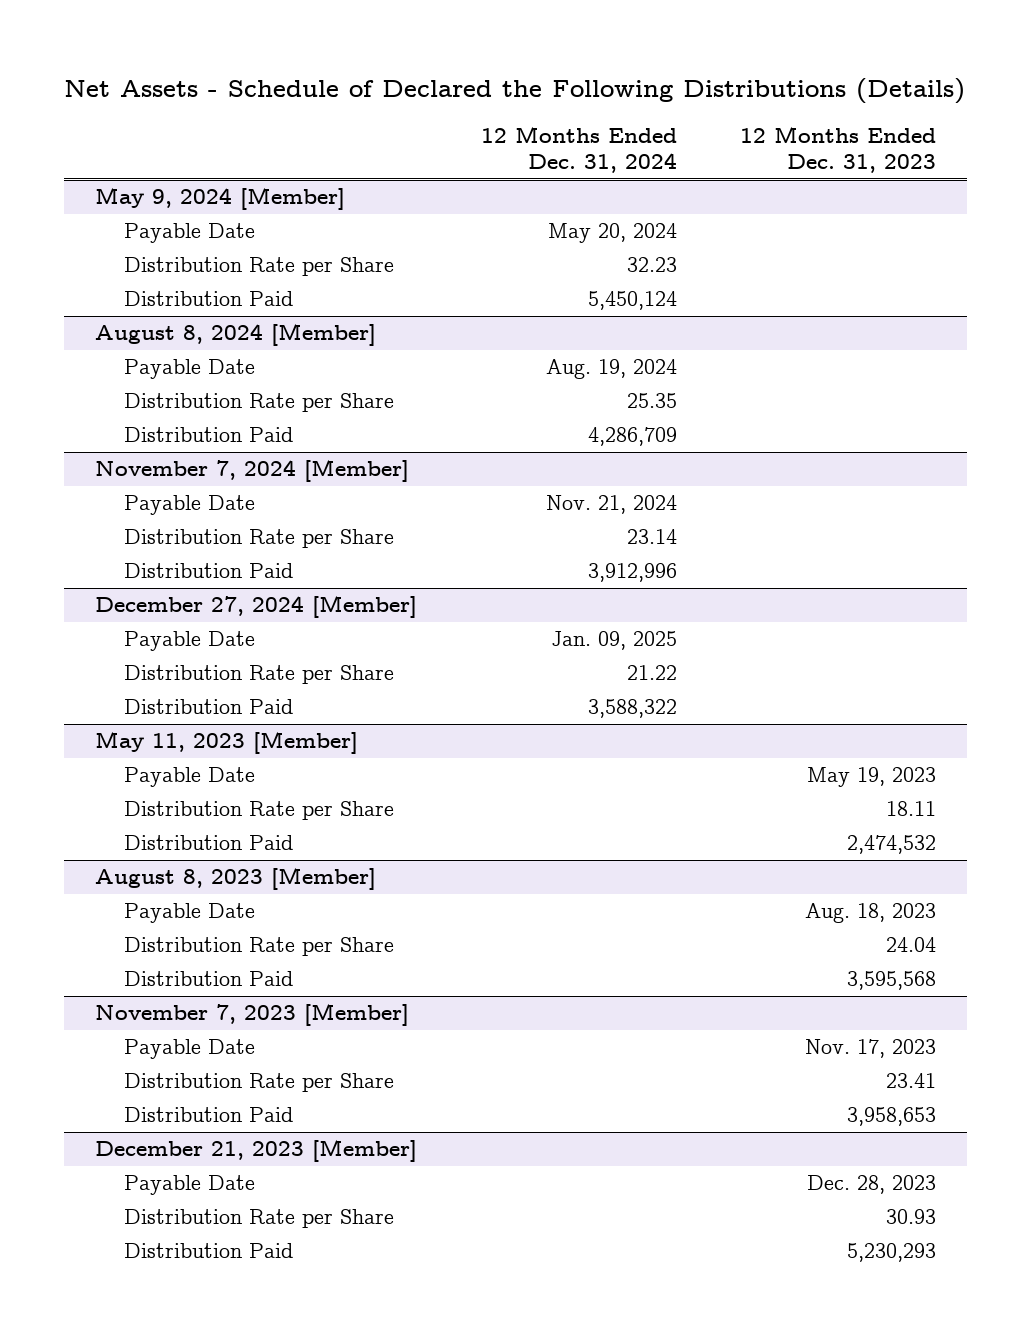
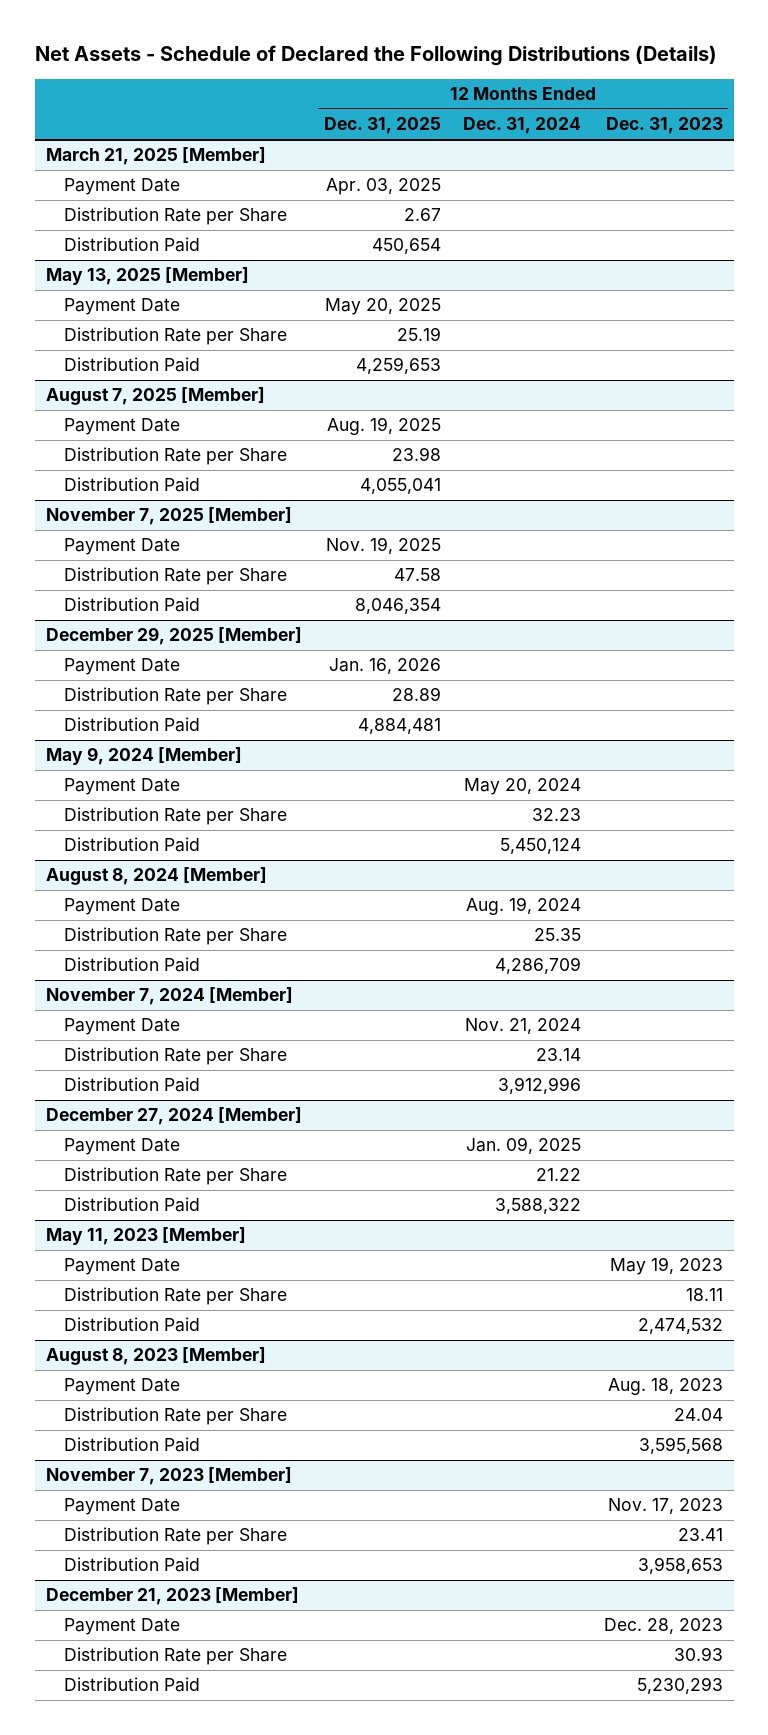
- | 12 Months Ended Dec. 31, 2024 | 12 Months Ended Dec. 31, 2023
+ | 12 Months Ended Dec. 31, 2025 | 12 Months Ended Dec. 31, 2024 | 12 Months Ended Dec. 31, 2023
+ March 21, 2025 [Member]
+ Payment Date | Apr. 03, 2025 | |
+ Distribution Rate per Share | 2.67 | |
+ Distribution Paid | 450,654 | |
+ May 13, 2025 [Member]
+ Payment Date | May 20, 2025 | |
+ Distribution Rate per Share | 25.19 | |
+ Distribution Paid | 4,259,653 | |
+ August 7, 2025 [Member]
+ Payment Date | Aug. 19, 2025 | |
+ Distribution Rate per Share | 23.98 | |
+ Distribution Paid | 4,055,041 | |
+ November 7, 2025 [Member]
+ Payment Date | Nov. 19, 2025 | |
+ Distribution Rate per Share | 47.58 | |
+ Distribution Paid | 8,046,354 | |
+ December 29, 2025 [Member]
+ Payment Date | Jan. 16, 2026 | |
+ Distribution Rate per Share | 28.89 | |
+ Distribution Paid | 4,884,481 | |
@ May 9, 2024 [Member]
- Payable Date | May 20, 2024 |
+ Payment Date | | May 20, 2024 |
@ August 8, 2024 [Member]
- Payable Date | Aug. 19, 2024 |
+ Payment Date | | Aug. 19, 2024 |
@ November 7, 2024 [Member]
- Payable Date | Nov. 21, 2024 |
+ Payment Date | | Nov. 21, 2024 |
@ December 27, 2024 [Member]
- Payable Date | Jan. 09, 2025 |
+ Payment Date | | Jan. 09, 2025 |
@ May 11, 2023 [Member]
- Payable Date | | May 19, 2023
+ Payment Date | | | May 19, 2023
@ August 8, 2023 [Member]
- Payable Date | | Aug. 18, 2023
+ Payment Date | | | Aug. 18, 2023
@ November 7, 2023 [Member]
- Payable Date | | Nov. 17, 2023
+ Payment Date | | | Nov. 17, 2023
@ December 21, 2023 [Member]
- Payable Date | | Dec. 28, 2023
+ Payment Date | | | Dec. 28, 2023

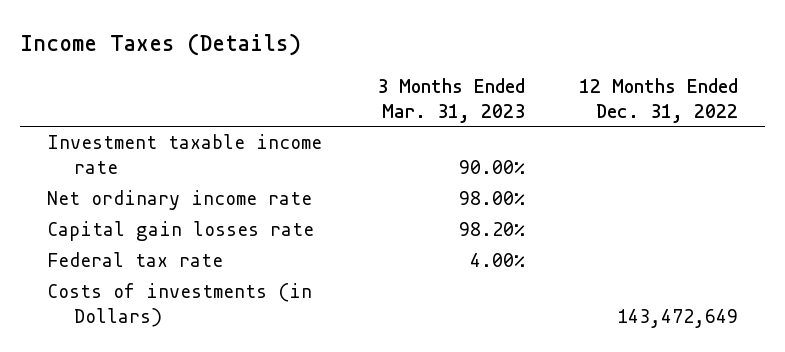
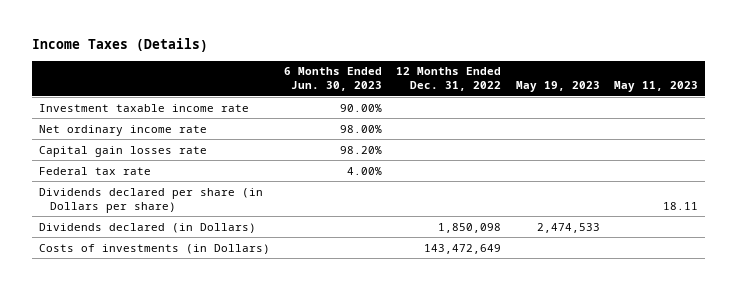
- | 3 Months Ended Mar. 31, 2023 | 12 Months Ended Dec. 31, 2022
+ | 6 Months Ended Jun. 30, 2023 | 12 Months Ended Dec. 31, 2022 | May 19, 2023 | May 11, 2023
+ Dividends declared per share (in Dollars per share) | | | | 18.11
+ Dividends declared (in Dollars) | | 1,850,098 | 2,474,533 |

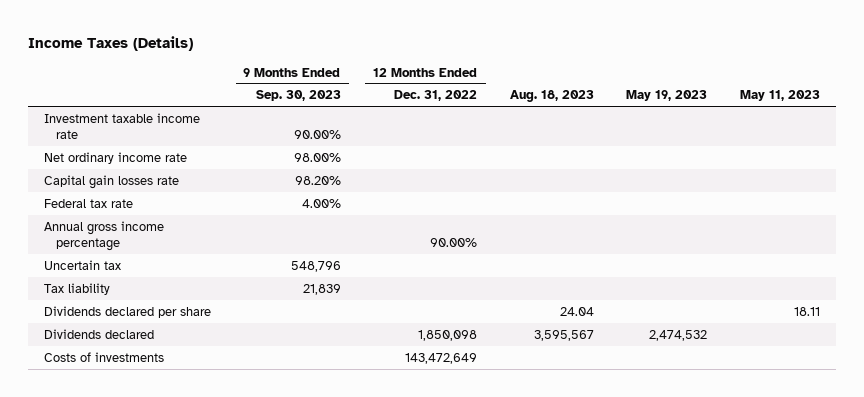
- | 6 Months Ended Jun. 30, 2023 | 12 Months Ended Dec. 31, 2022 | May 19, 2023 | May 11, 2023
+ | 9 Months Ended Sep. 30, 2023 | 12 Months Ended Dec. 31, 2022 | Aug. 18, 2023 | May 19, 2023 | May 11, 2023
- Dividends declared per share (in Dollars per share) | | | | 18.11
- Dividends declared (in Dollars) | | 1,850,098 | 2,474,533 |
- Costs of investments (in Dollars) | | 143,472,649 | |
+ Annual gross income percentage | | 90.00% | | |
+ Uncertain tax | 548,796 | | | |
+ Tax liability | 21,839 | | | |
+ Dividends declared per share | | | 24.04 | | 18.11
+ Dividends declared | | 1,850,098 | 3,595,567 | 2,474,532 |
+ Costs of investments | | 143,472,649 | | |

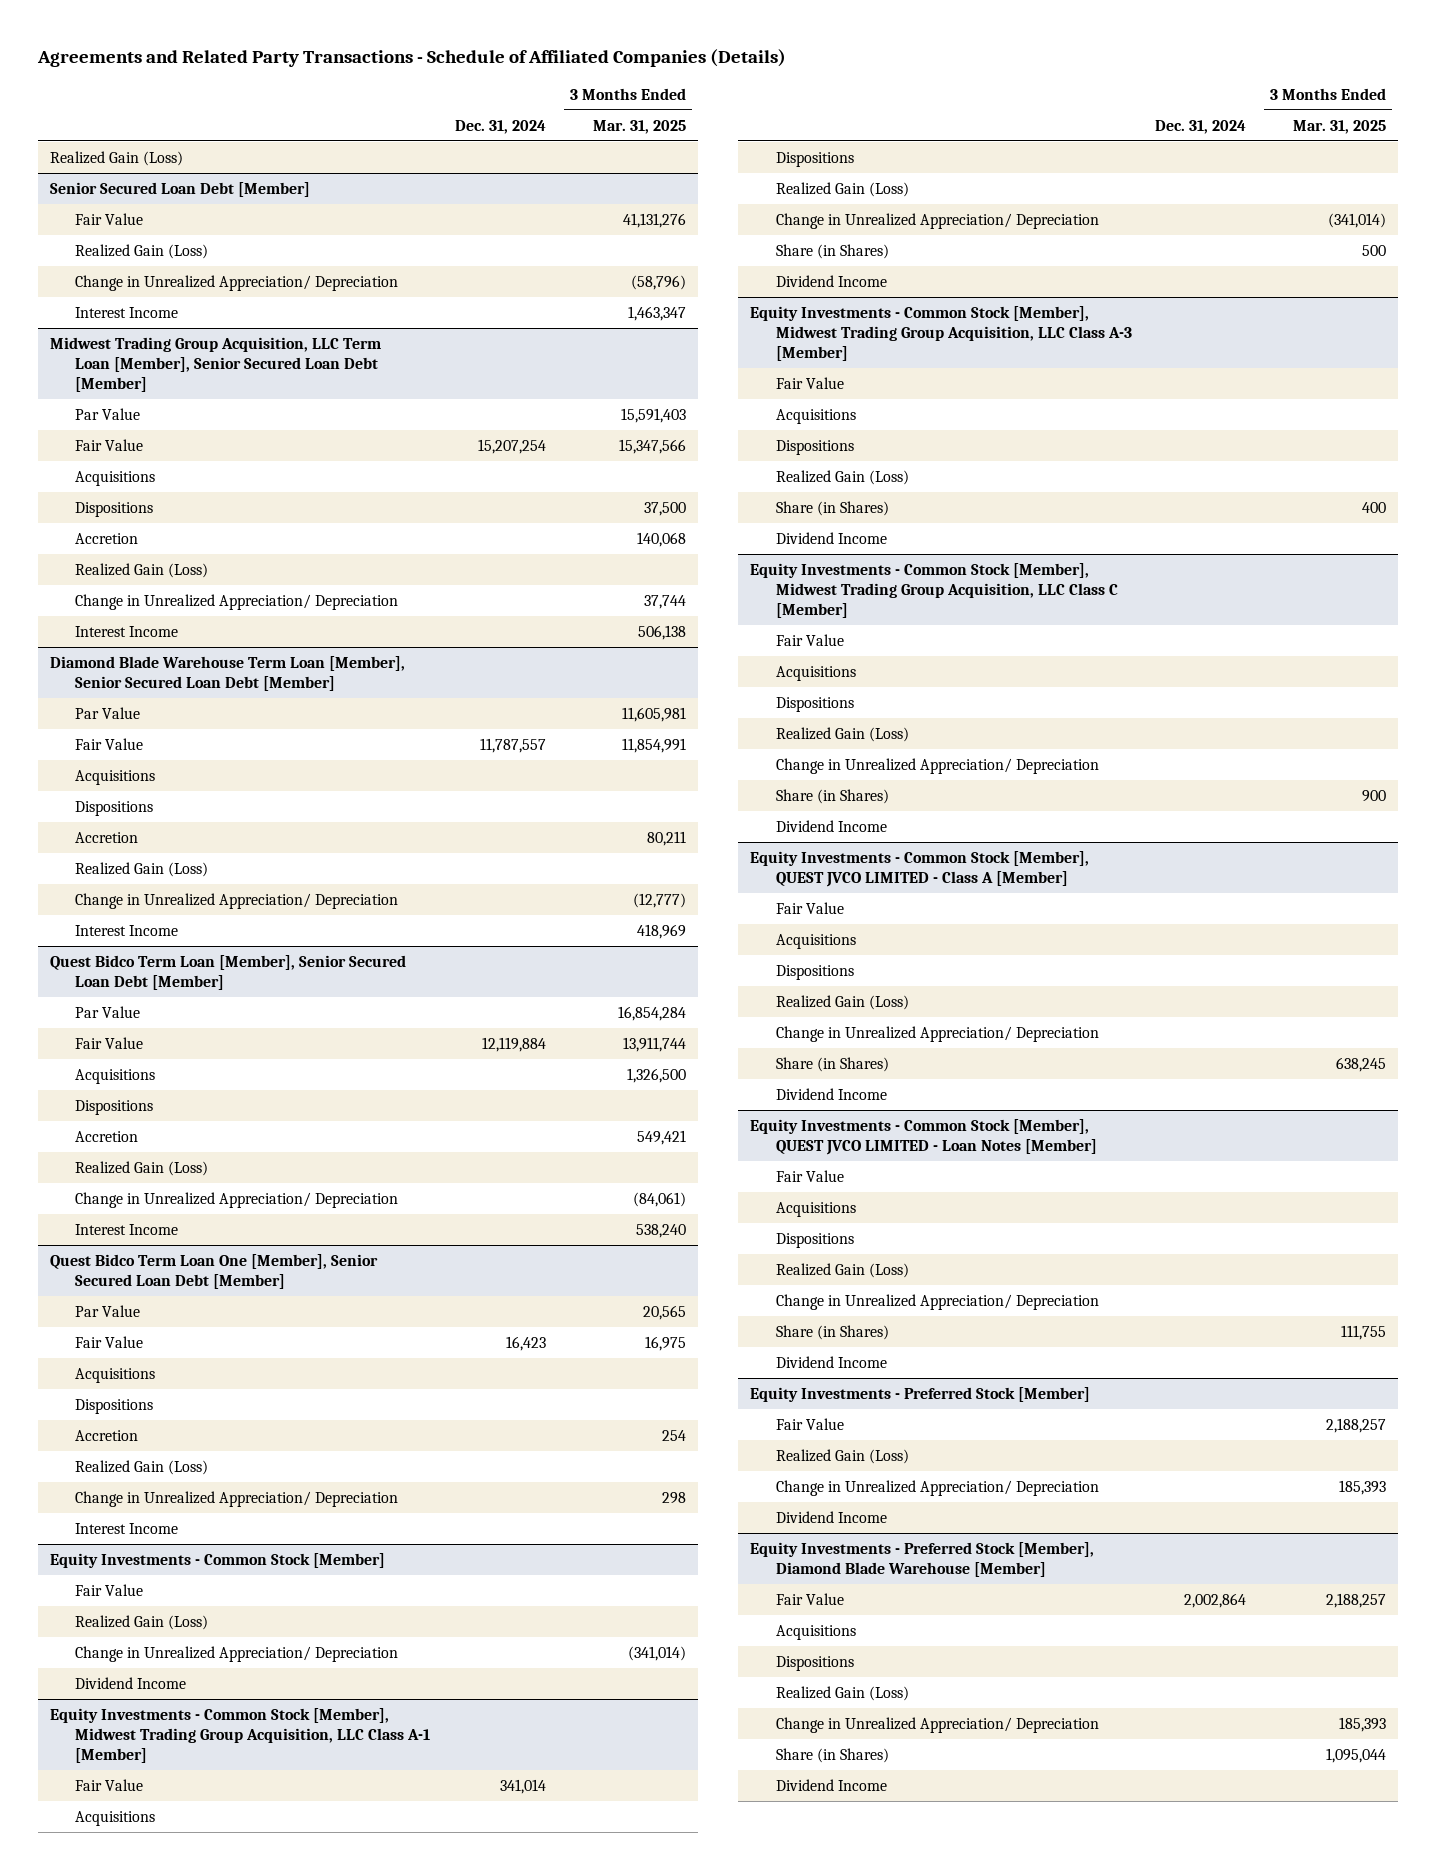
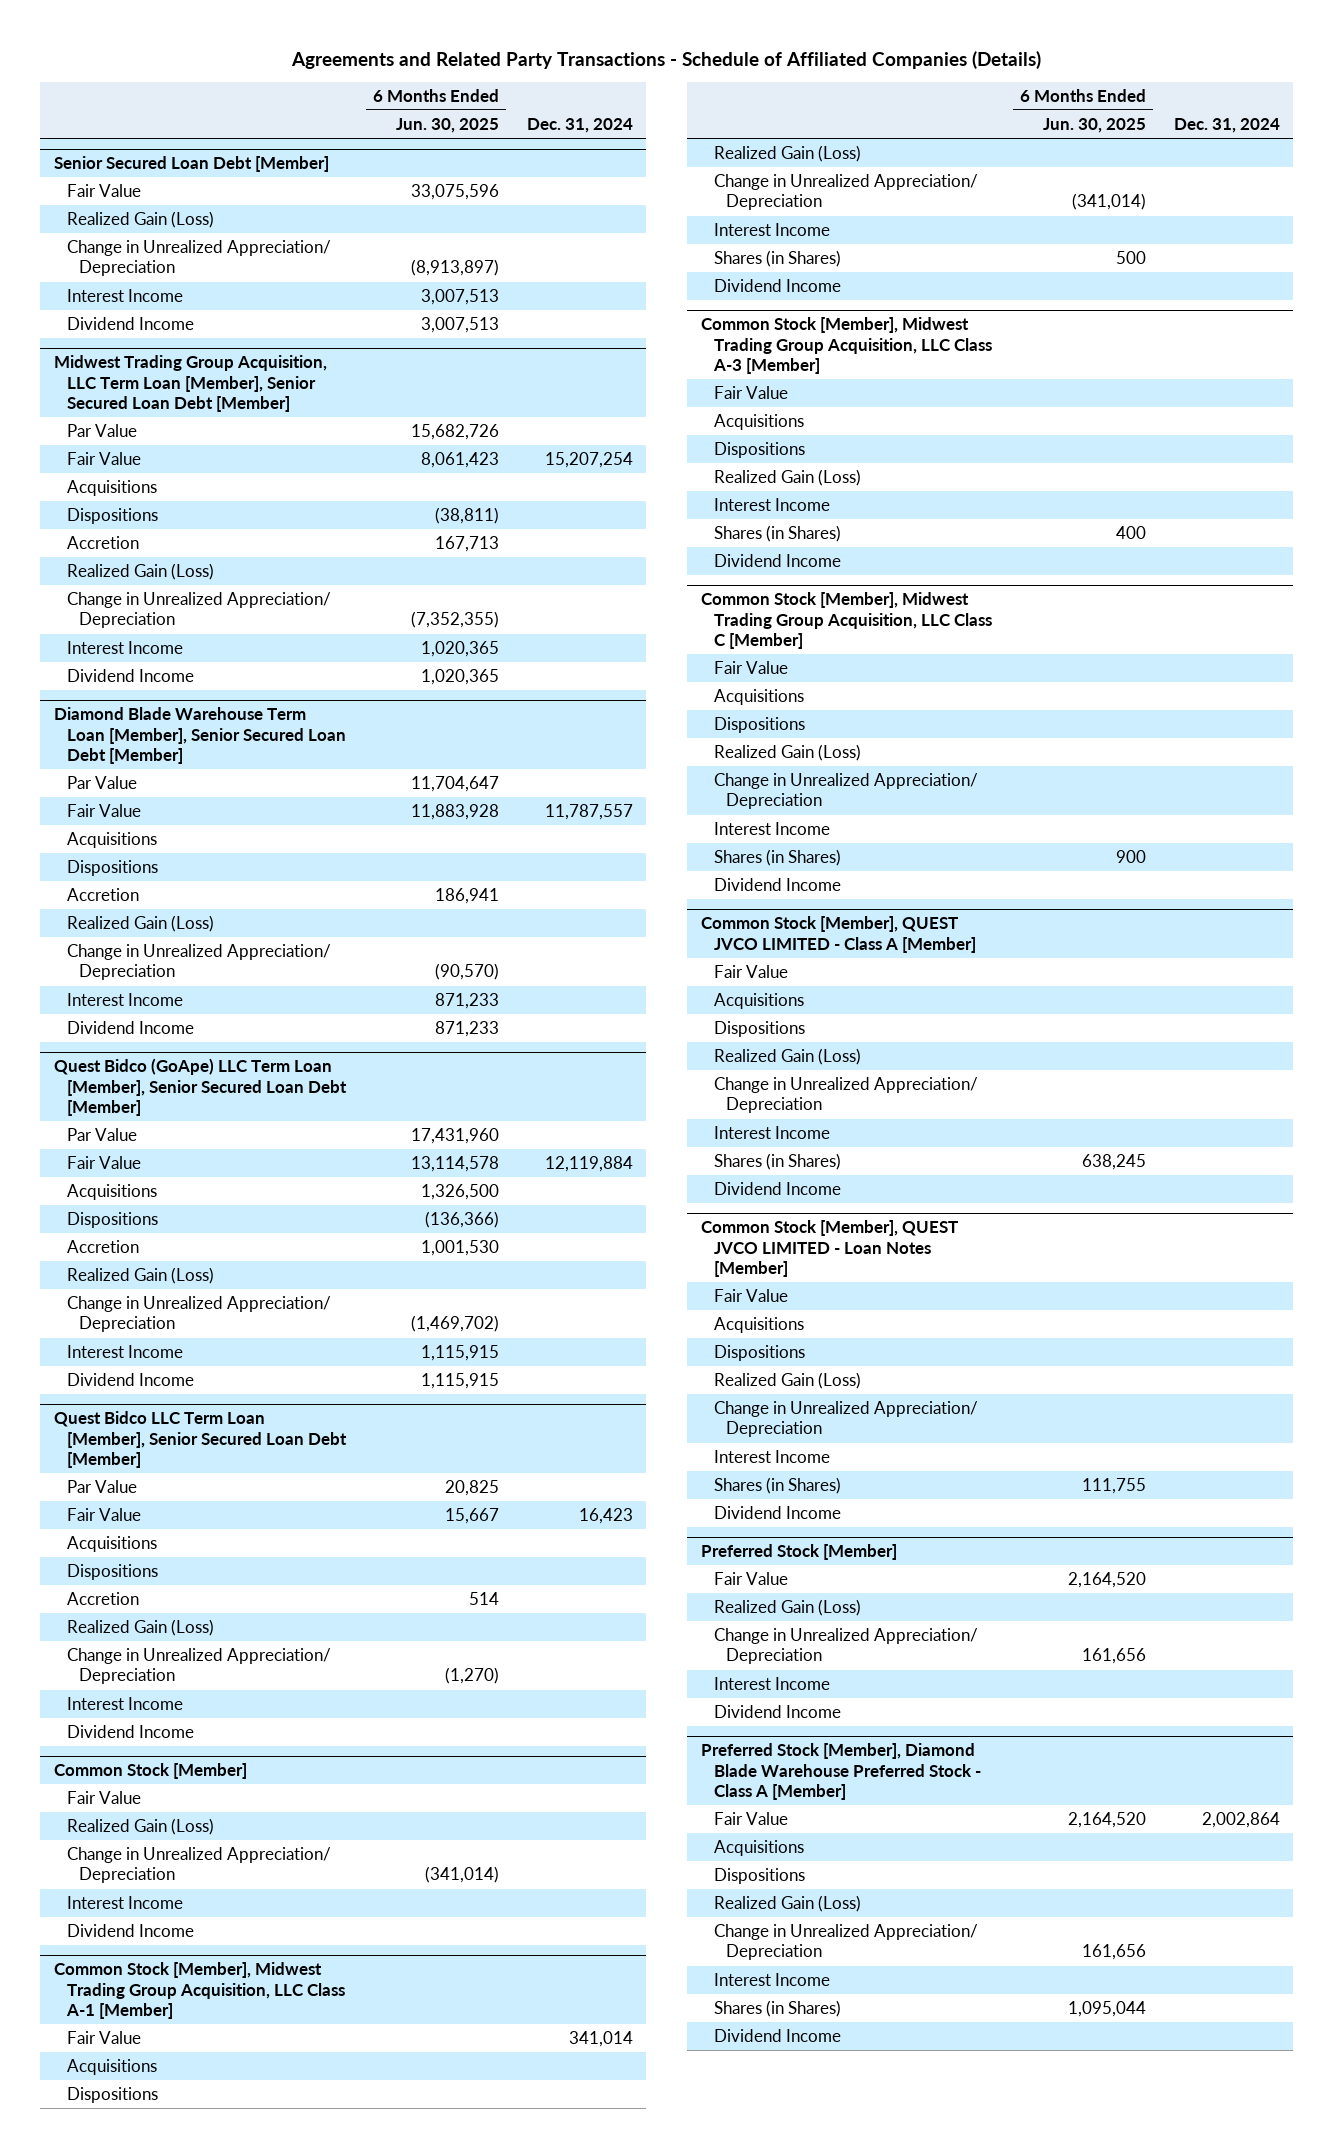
- | Dec. 31, 2024 | 3 Months Ended Mar. 31, 2025
+ | 6 Months Ended Jun. 30, 2025 | Dec. 31, 2024
- Realized Gain (Loss)
@ Senior Secured Loan Debt [Member]
+ Dividend Income | 3,007,513 |
@ Midwest Trading Group Acquisition, LLC Term Loan [Member], Senior Secured Loan Debt [Member]
+ Dividend Income | 1,020,365 |
- Quest Bidco Term Loan [Member], Senior Secured Loan Debt [Member]
@ Diamond Blade Warehouse Term Loan [Member], Senior Secured Loan Debt [Member]
+ Dividend Income | 871,233 |
+ Quest Bidco (GoApe) LLC Term Loan [Member], Senior Secured Loan Debt [Member]
- Quest Bidco Term Loan One [Member], Senior Secured Loan Debt [Member]
+ Dividend Income | 1,115,915 |
+ Quest Bidco LLC Term Loan [Member], Senior Secured Loan Debt [Member]
- Equity Investments - Common Stock [Member]
+ Dividend Income
+ Common Stock [Member]
+ Interest Income
- Equity Investments - Common Stock [Member], Midwest Trading Group Acquisition, LLC Class A-1 [Member]
+ Common Stock [Member], Midwest Trading Group Acquisition, LLC Class A-1 [Member]
- Share (in Shares) | | 500
+ Interest Income
+ Shares (in Shares) | 500 |
- Equity Investments - Common Stock [Member], Midwest Trading Group Acquisition, LLC Class A-3 [Member]
+ Common Stock [Member], Midwest Trading Group Acquisition, LLC Class A-3 [Member]
- Share (in Shares) | | 400
+ Interest Income
+ Shares (in Shares) | 400 |
- Equity Investments - Common Stock [Member], Midwest Trading Group Acquisition, LLC Class C [Member]
+ Common Stock [Member], Midwest Trading Group Acquisition, LLC Class C [Member]
- Share (in Shares) | | 900
+ Interest Income
+ Shares (in Shares) | 900 |
- Equity Investments - Common Stock [Member], QUEST JVCO LIMITED - Class A [Member]
+ Common Stock [Member], QUEST JVCO LIMITED - Class A [Member]
- Share (in Shares) | | 638,245
+ Interest Income
+ Shares (in Shares) | 638,245 |
- Equity Investments - Common Stock [Member], QUEST JVCO LIMITED - Loan Notes [Member]
+ Common Stock [Member], QUEST JVCO LIMITED - Loan Notes [Member]
- Share (in Shares) | | 111,755
+ Interest Income
+ Shares (in Shares) | 111,755 |
- Equity Investments - Preferred Stock [Member]
+ Preferred Stock [Member]
+ Interest Income
- Equity Investments - Preferred Stock [Member], Diamond Blade Warehouse [Member]
+ Preferred Stock [Member], Diamond Blade Warehouse Preferred Stock - Class A [Member]
- Share (in Shares) | | 1,095,044
+ Interest Income
+ Shares (in Shares) | 1,095,044 |

